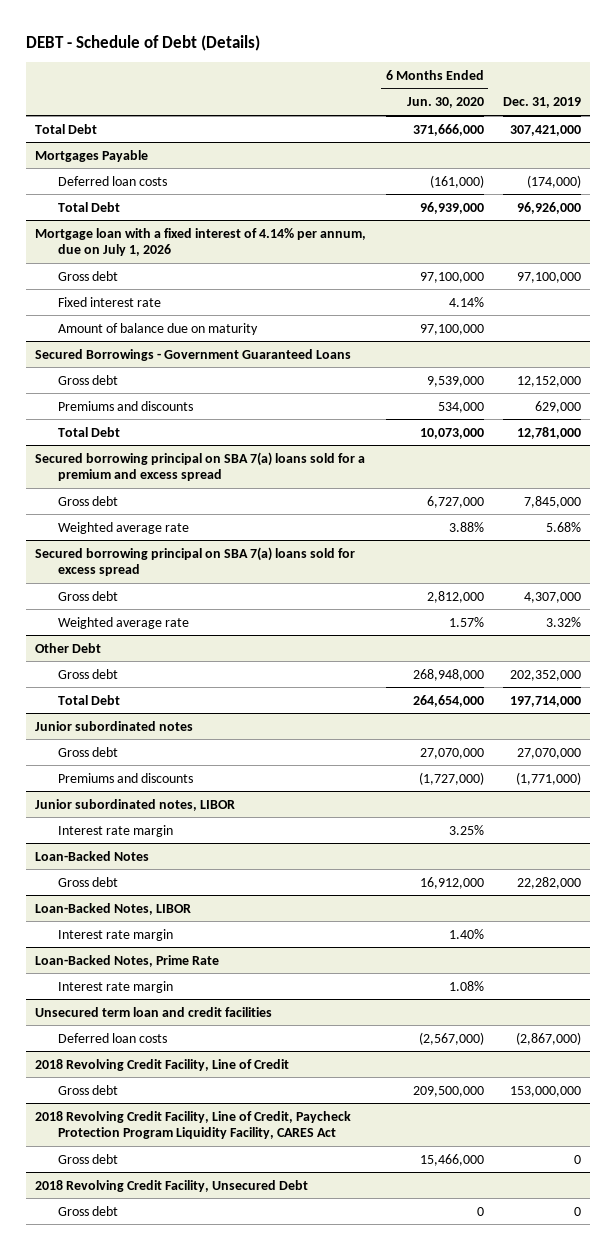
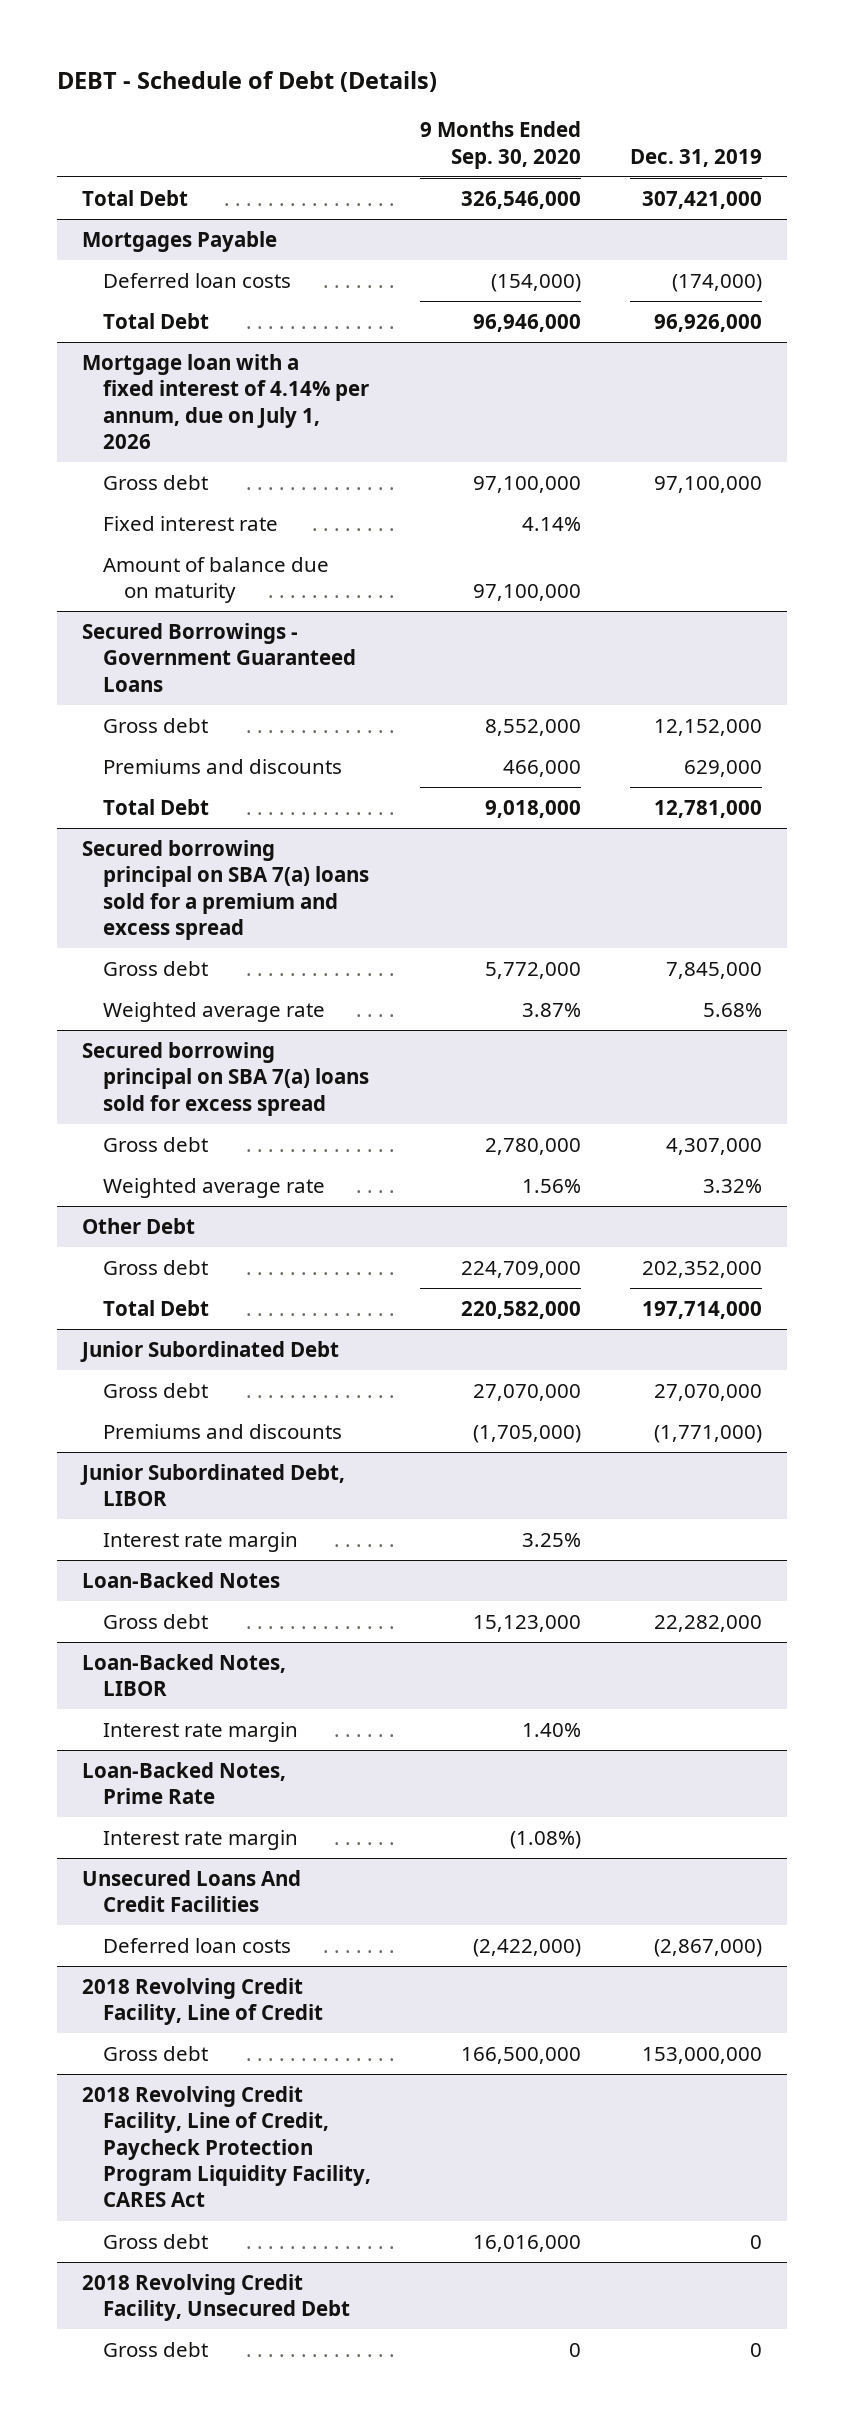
- | 6 Months Ended Jun. 30, 2020 | Dec. 31, 2019
+ | 9 Months Ended Sep. 30, 2020 | Dec. 31, 2019
- Junior subordinated notes
+ Junior Subordinated Debt
- Junior subordinated notes, LIBOR
+ Junior Subordinated Debt, LIBOR
- Unsecured term loan and credit facilities
+ Unsecured Loans And Credit Facilities

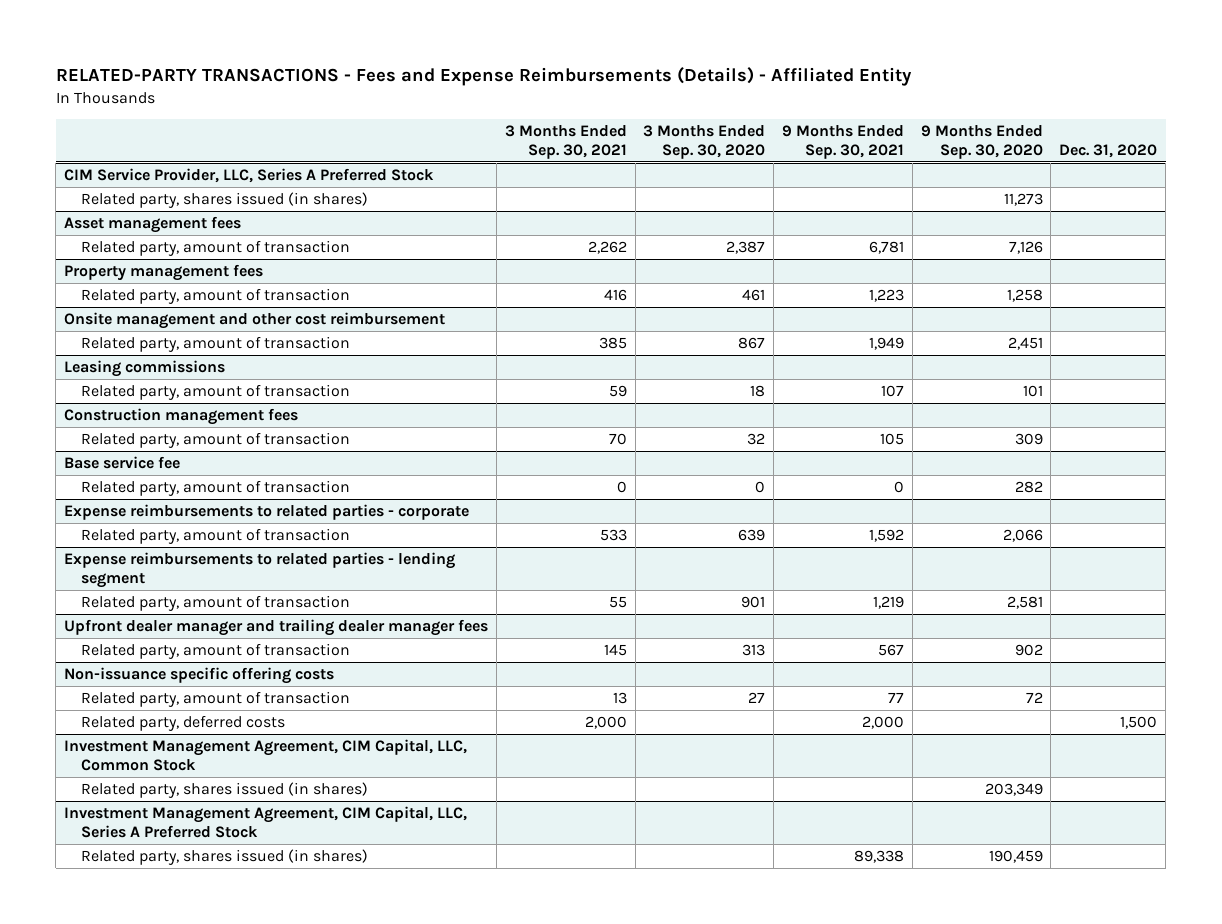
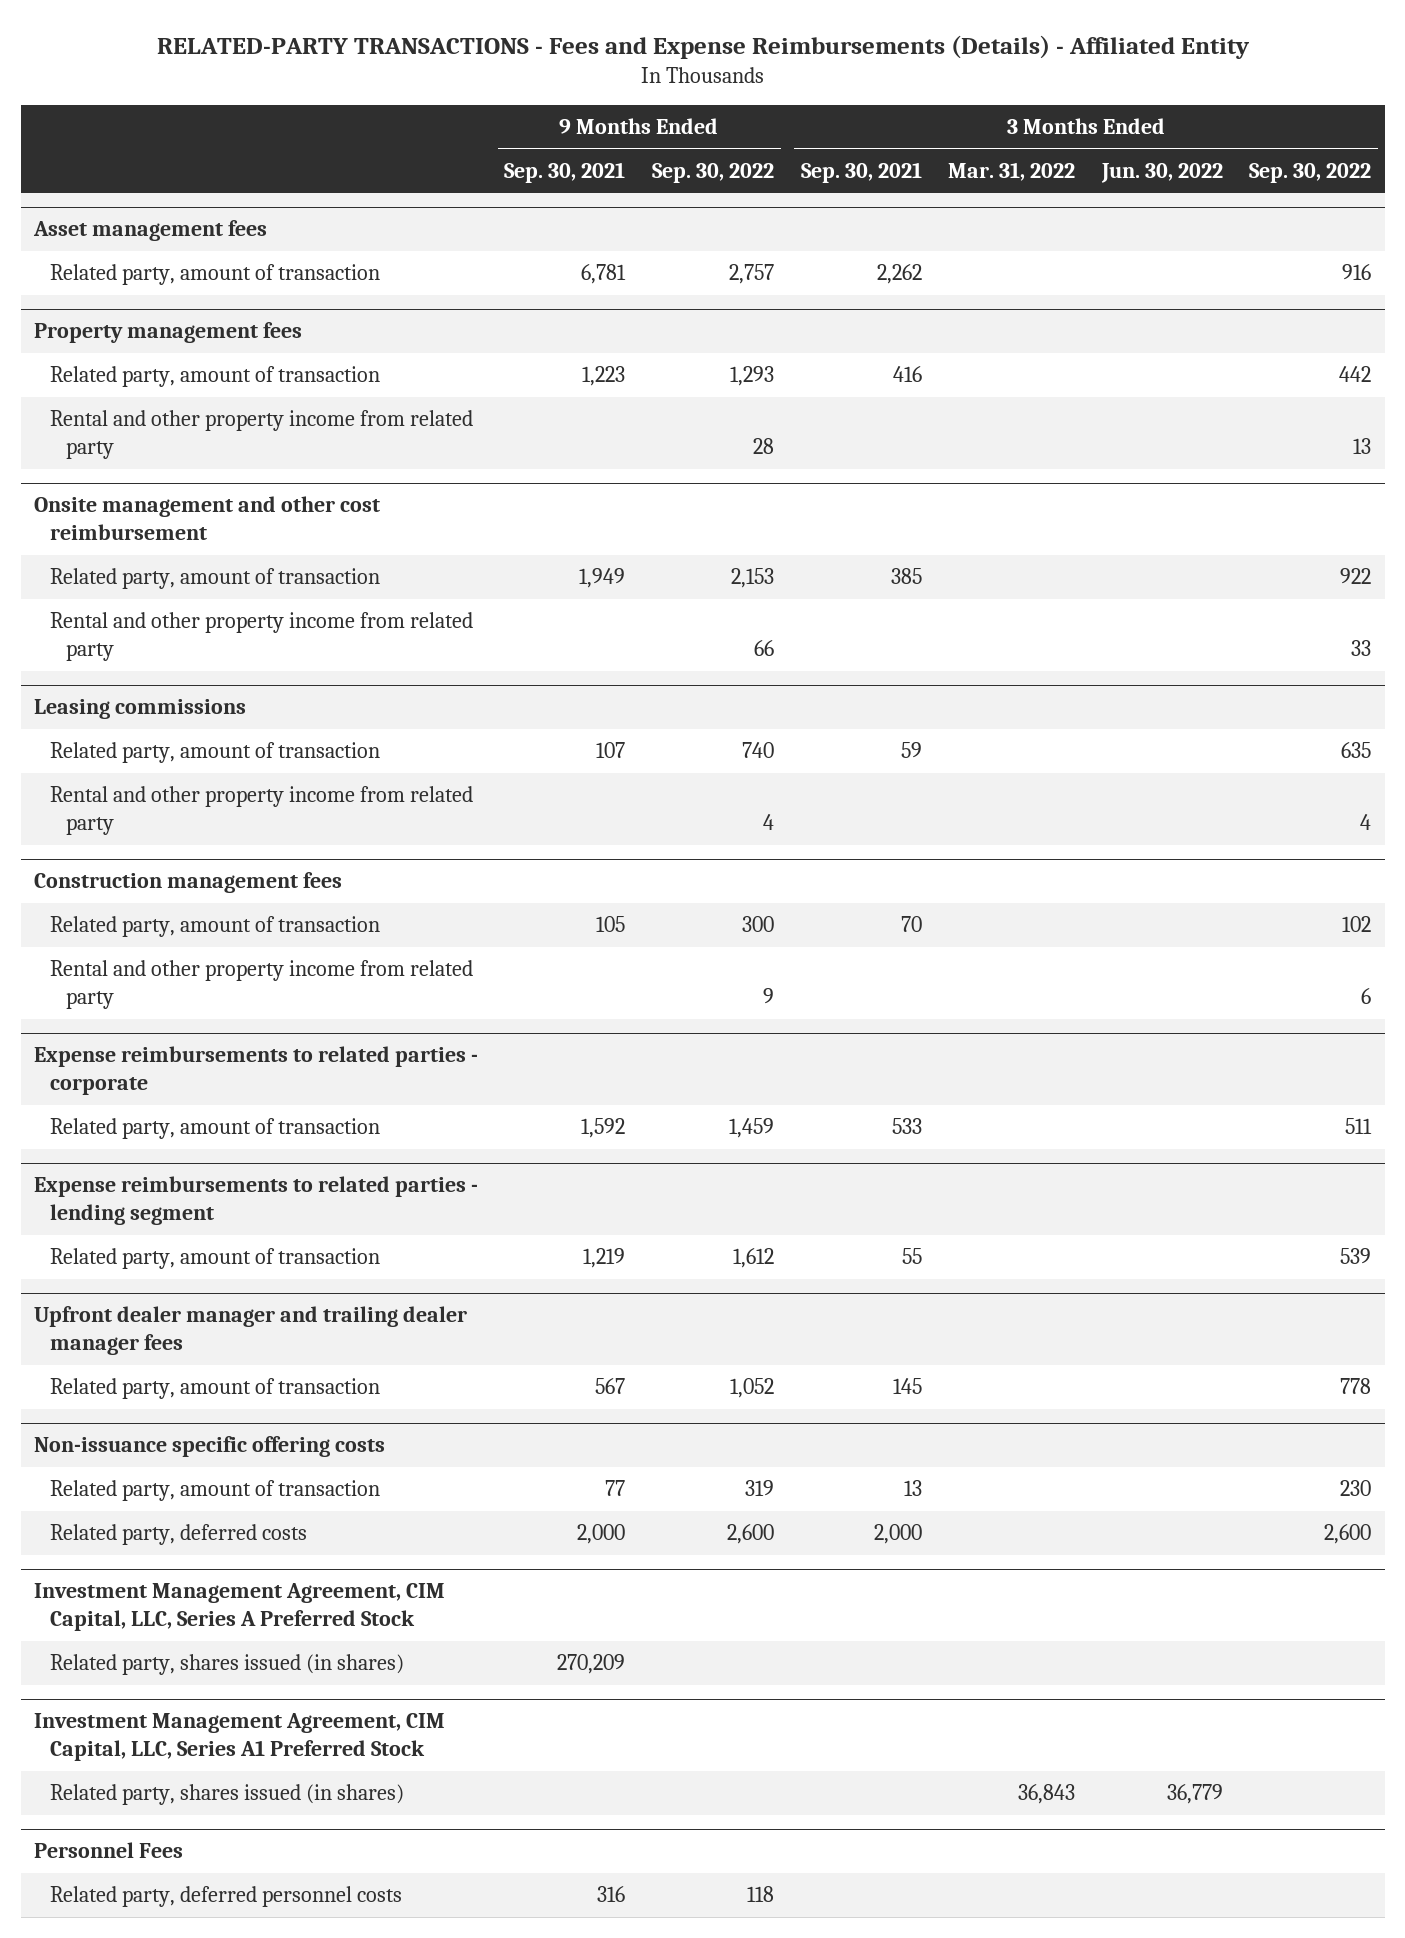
- | 3 Months Ended Sep. 30, 2021 | 3 Months Ended Sep. 30, 2020 | 9 Months Ended Sep. 30, 2021 | 9 Months Ended Sep. 30, 2020 | Dec. 31, 2020
+ | 9 Months Ended Sep. 30, 2021 | 9 Months Ended Sep. 30, 2022 | 3 Months Ended Sep. 30, 2021 | 3 Months Ended Mar. 31, 2022 | 3 Months Ended Jun. 30, 2022 | 3 Months Ended Sep. 30, 2022
- CIM Service Provider, LLC, Series A Preferred Stock
- Related party, shares issued (in shares) | | | | 11,273 |
@ Property management fees
+ Rental and other property income from related party | | 28 | | | | 13
@ Onsite management and other cost reimbursement
+ Rental and other property income from related party | | 66 | | | | 33
@ Leasing commissions
+ Rental and other property income from related party | | 4 | | | | 4
- Base service fee
- Related party, amount of transaction | 0 | 0 | 0 | 282 |
@ Construction management fees
+ Rental and other property income from related party | | 9 | | | | 6
- Investment Management Agreement, CIM Capital, LLC, Common Stock
- Related party, shares issued (in shares) | | | | 203,349 |
@ Investment Management Agreement, CIM Capital, LLC, Series A Preferred Stock
- Related party, shares issued (in shares) | | | 89,338 | 190,459 |
+ Related party, shares issued (in shares) | 270,209 | | | | |
+ Investment Management Agreement, CIM Capital, LLC, Series A1 Preferred Stock
+ Related party, shares issued (in shares) | | | | 36,843 | 36,779 |
+ Personnel Fees
+ Related party, deferred personnel costs | 316 | 118 | | | |

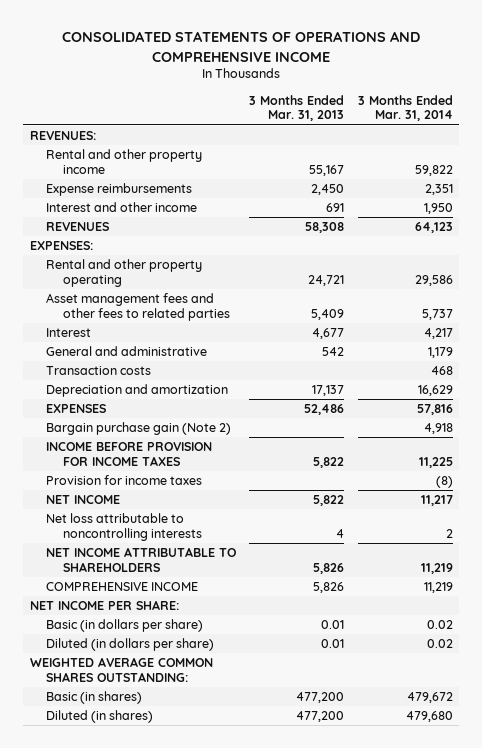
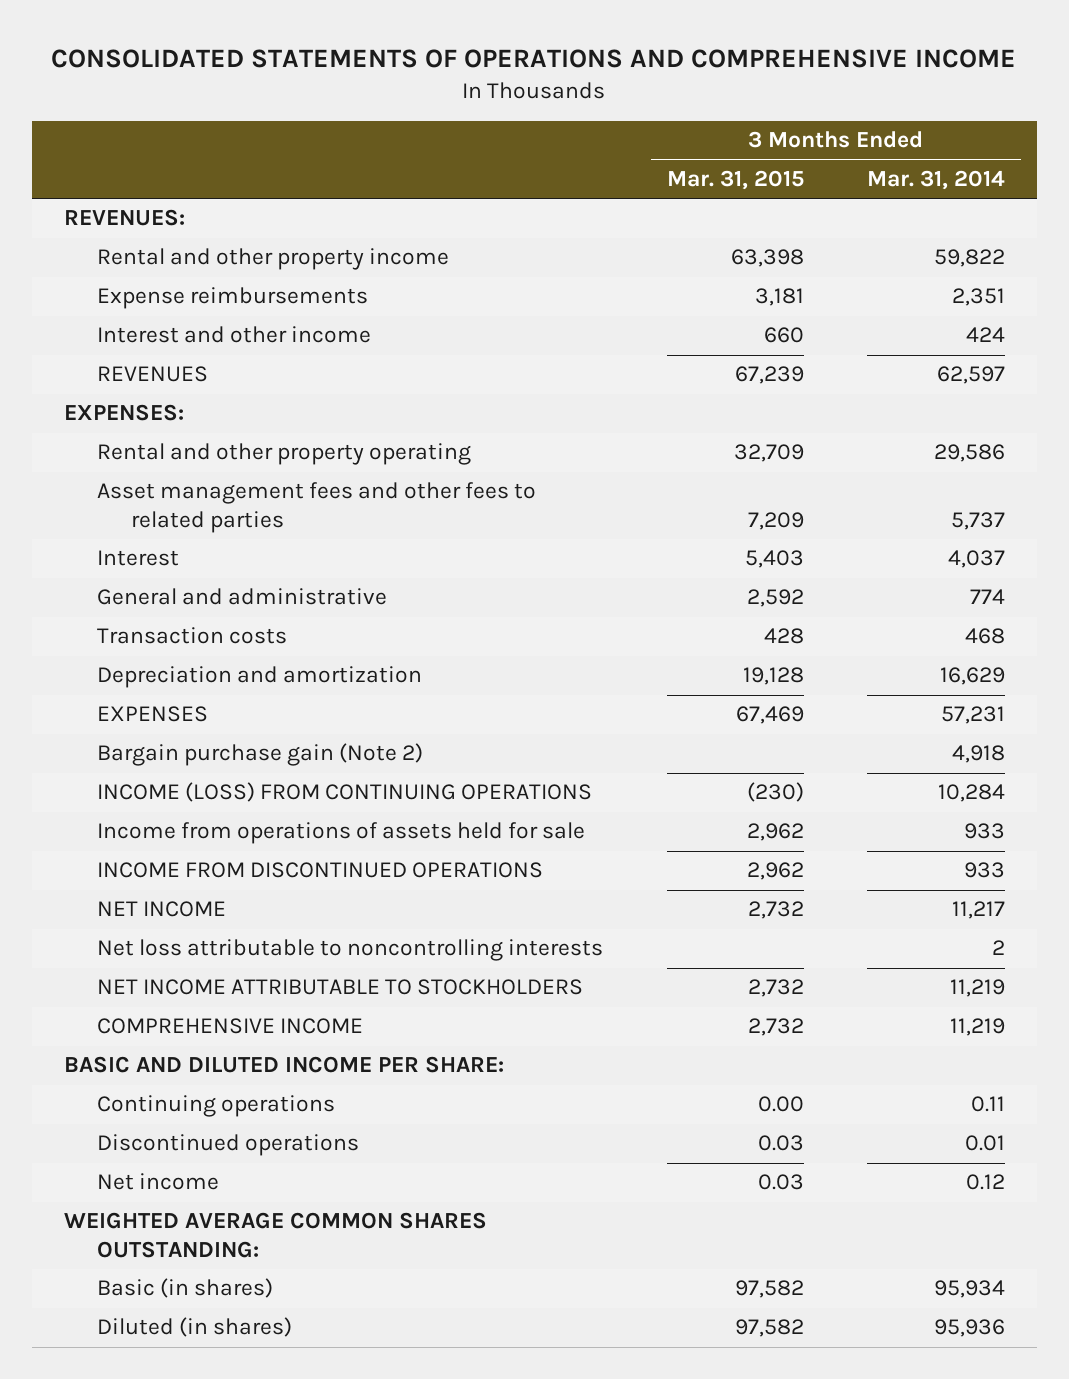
- | 3 Months Ended Mar. 31, 2013 | 3 Months Ended Mar. 31, 2014
+ | 3 Months Ended Mar. 31, 2015 | 3 Months Ended Mar. 31, 2014
- Interest and other income | 691 | 1,950
- REVENUES | 58,308 | 64,123
+ Interest and other income | 660 | 424
+ REVENUES | 67,239 | 62,597
- Interest | 4,677 | 4,217
- General and administrative | 542 | 1,179
+ Interest | 5,403 | 4,037
+ General and administrative | 2,592 | 774
- EXPENSES | 52,486 | 57,816
+ EXPENSES | 67,469 | 57,231
- INCOME BEFORE PROVISION FOR INCOME TAXES | 5,822 | 11,225
- Provision for income taxes | | (8)
+ INCOME (LOSS) FROM CONTINUING OPERATIONS | (230) | 10,284
+ Income from operations of assets held for sale | 2,962 | 933
+ INCOME FROM DISCONTINUED OPERATIONS | 2,962 | 933
- NET INCOME ATTRIBUTABLE TO SHAREHOLDERS | 5,826 | 11,219
+ NET INCOME ATTRIBUTABLE TO STOCKHOLDERS | 2,732 | 11,219
- NET INCOME PER SHARE:
- Basic (in dollars per share) | 0.01 | 0.02
- Diluted (in dollars per share) | 0.01 | 0.02
+ BASIC AND DILUTED INCOME PER SHARE:
+ Continuing operations | 0.00 | 0.11
+ Discontinued operations | 0.03 | 0.01
+ Net income | 0.03 | 0.12
- Basic (in shares) | 477,200 | 479,672
- Diluted (in shares) | 477,200 | 479,680
+ Basic (in shares) | 97,582 | 95,934
+ Diluted (in shares) | 97,582 | 95,936

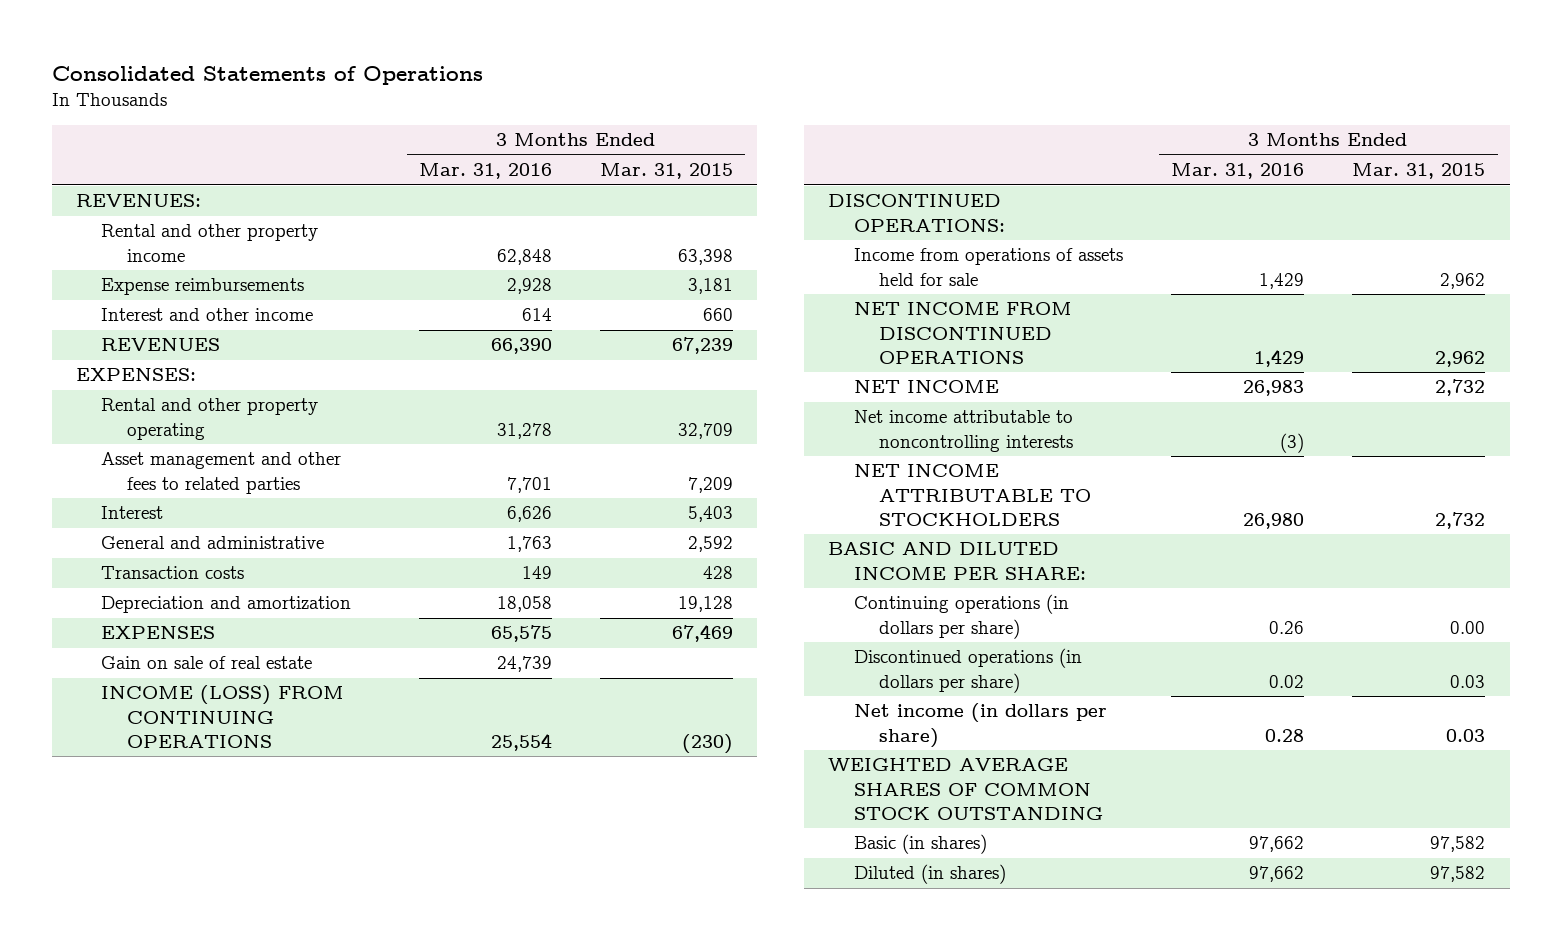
- CONSOLIDATED STATEMENTS OF OPERATIONS AND COMPREHENSIVE INCOME
+ Consolidated Statements of Operations
- | 3 Months Ended Mar. 31, 2015 | 3 Months Ended Mar. 31, 2014
+ | 3 Months Ended Mar. 31, 2016 | 3 Months Ended Mar. 31, 2015
- Asset management fees and other fees to related parties | 7,209 | 5,737
+ Asset management and other fees to related parties | 7,701 | 7,209
- Bargain purchase gain (Note 2) | | 4,918
+ Gain on sale of real estate | 24,739 |
+ DISCONTINUED OPERATIONS:
- INCOME FROM DISCONTINUED OPERATIONS | 2,962 | 933
+ NET INCOME FROM DISCONTINUED OPERATIONS | 1,429 | 2,962
- Net loss attributable to noncontrolling interests | | 2
+ Net income attributable to noncontrolling interests | (3) |
- COMPREHENSIVE INCOME | 2,732 | 11,219
- Continuing operations | 0.00 | 0.11
- Discontinued operations | 0.03 | 0.01
- Net income | 0.03 | 0.12
- WEIGHTED AVERAGE COMMON SHARES OUTSTANDING:
+ Continuing operations (in dollars per share) | 0.26 | 0.00
+ Discontinued operations (in dollars per share) | 0.02 | 0.03
+ Net income (in dollars per share) | 0.28 | 0.03
+ WEIGHTED AVERAGE SHARES OF COMMON STOCK OUTSTANDING

